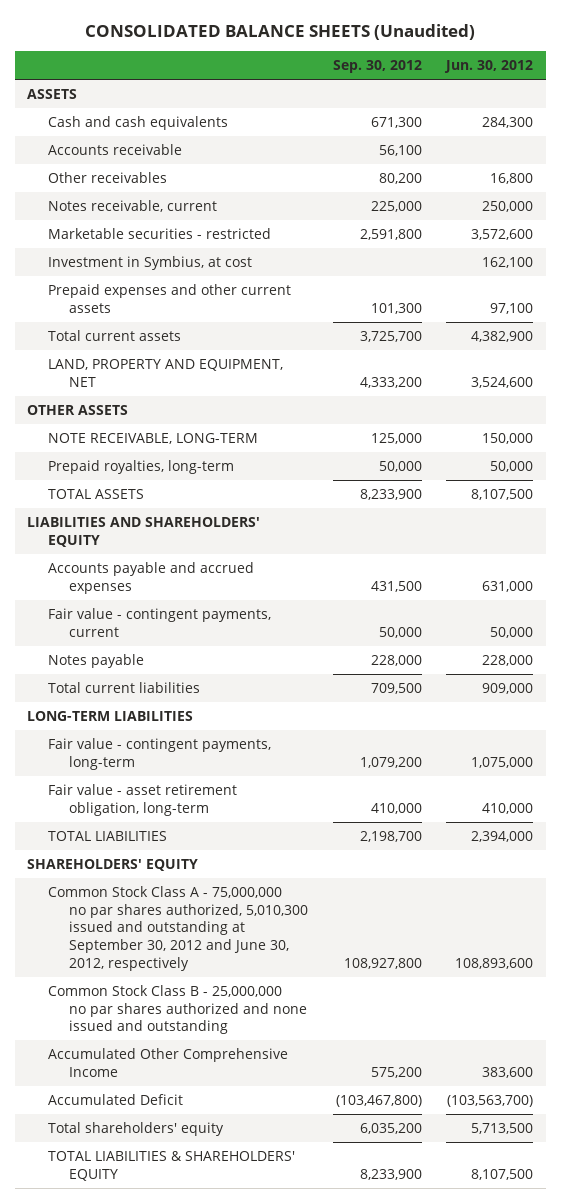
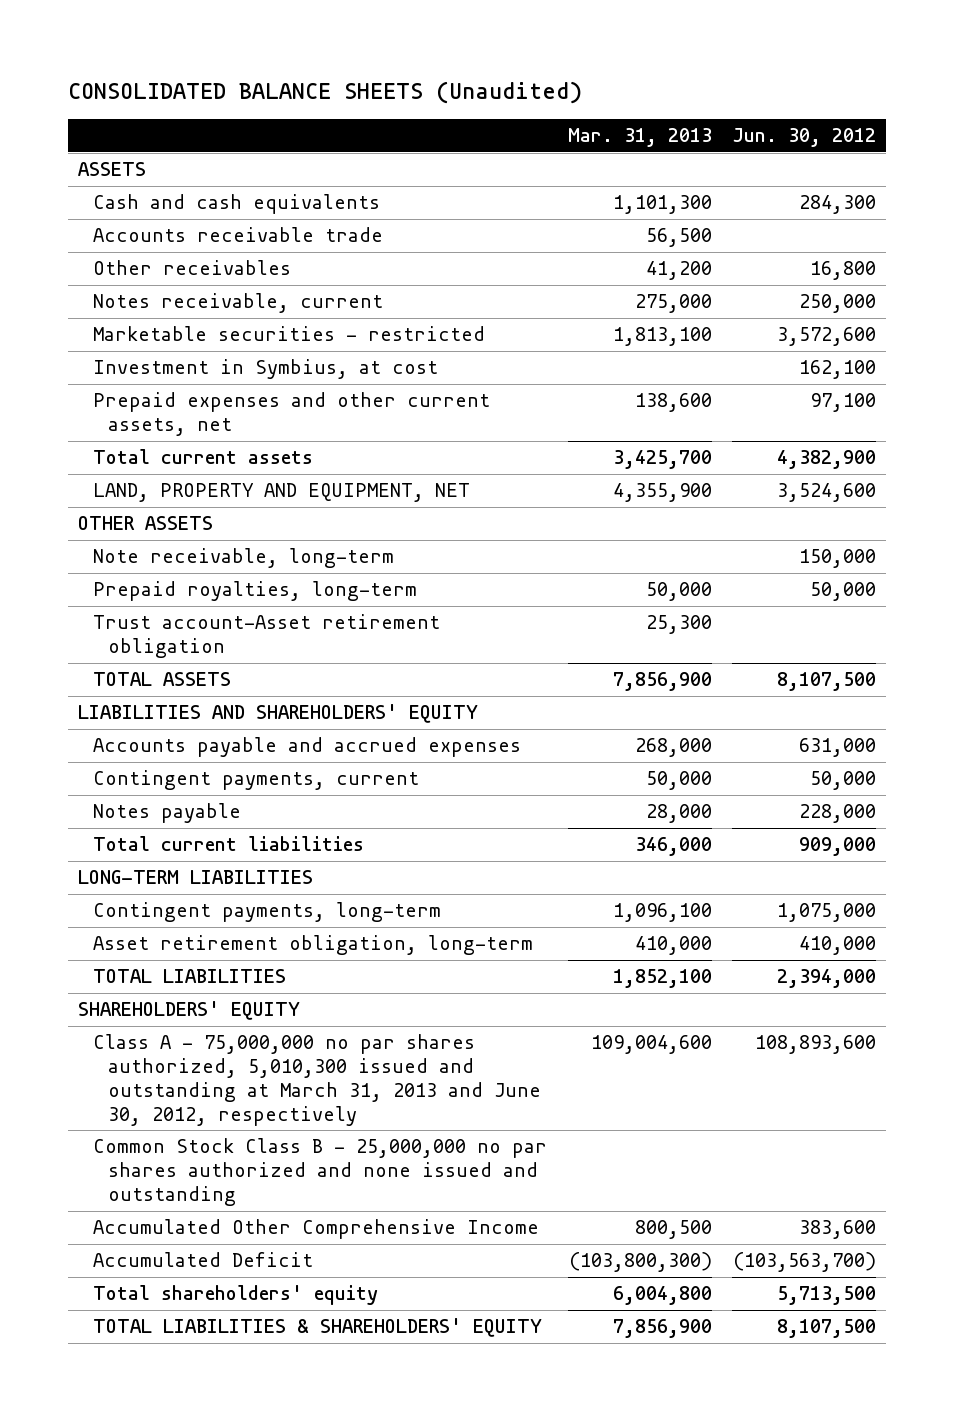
- | Sep. 30, 2012 | Jun. 30, 2012
+ | Mar. 31, 2013 | Jun. 30, 2012
- Accounts receivable | 56,100 |
+ Accounts receivable trade | 56,500 |
- Prepaid expenses and other current assets | 101,300 | 97,100
+ Prepaid expenses and other current assets, net | 138,600 | 97,100
- NOTE RECEIVABLE, LONG-TERM | 125,000 | 150,000
+ Note receivable, long-term | | 150,000
+ Trust account-Asset retirement obligation | 25,300 |
- Fair value - contingent payments, current | 50,000 | 50,000
+ Contingent payments, current | 50,000 | 50,000
- Fair value - contingent payments, long-term | 1,079,200 | 1,075,000
- Fair value - asset retirement obligation, long-term | 410,000 | 410,000
+ Contingent payments, long-term | 1,096,100 | 1,075,000
+ Asset retirement obligation, long-term | 410,000 | 410,000
- Common Stock Class A - 75,000,000 no par shares authorized, 5,010,300 issued and outstanding at September 30, 2012 and June 30, 2012, respectively | 108,927,800 | 108,893,600
+ Class A - 75,000,000 no par shares authorized, 5,010,300 issued and outstanding at March 31, 2013 and June 30, 2012, respectively | 109,004,600 | 108,893,600

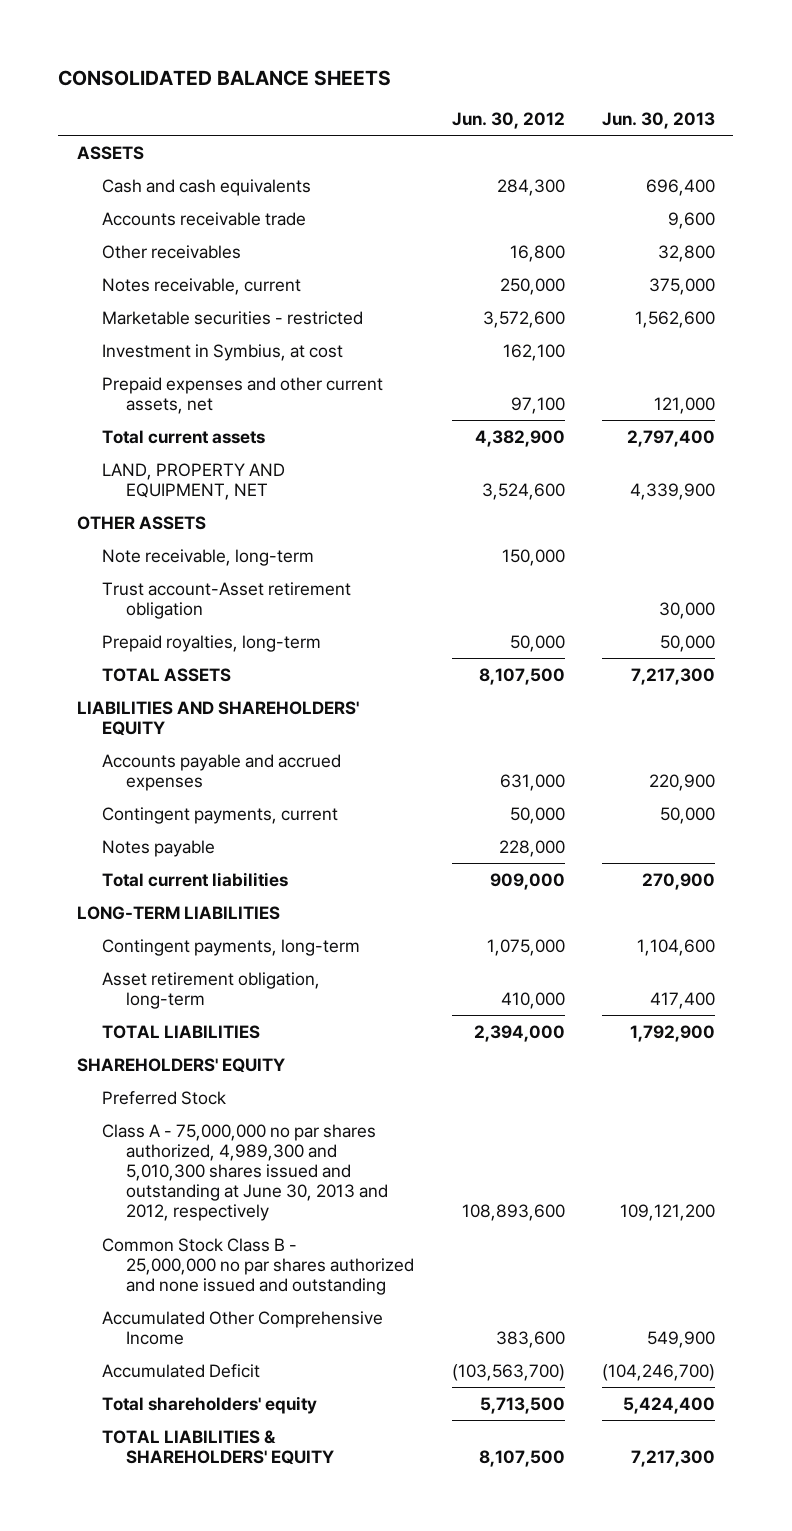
- CONSOLIDATED BALANCE SHEETS (Unaudited)
+ CONSOLIDATED BALANCE SHEETS
- | Mar. 31, 2013 | Jun. 30, 2012
+ | Jun. 30, 2012 | Jun. 30, 2013
moved down: Prepaid royalties, long-term | 50,000 | 50,000
- Class A - 75,000,000 no par shares authorized, 5,010,300 issued and outstanding at March 31, 2013 and June 30, 2012, respectively | 109,004,600 | 108,893,600
+ Preferred Stock
+ Class A - 75,000,000 no par shares authorized, 4,989,300 and 5,010,300 shares issued and outstanding at June 30, 2013 and 2012, respectively | 108,893,600 | 109,121,200

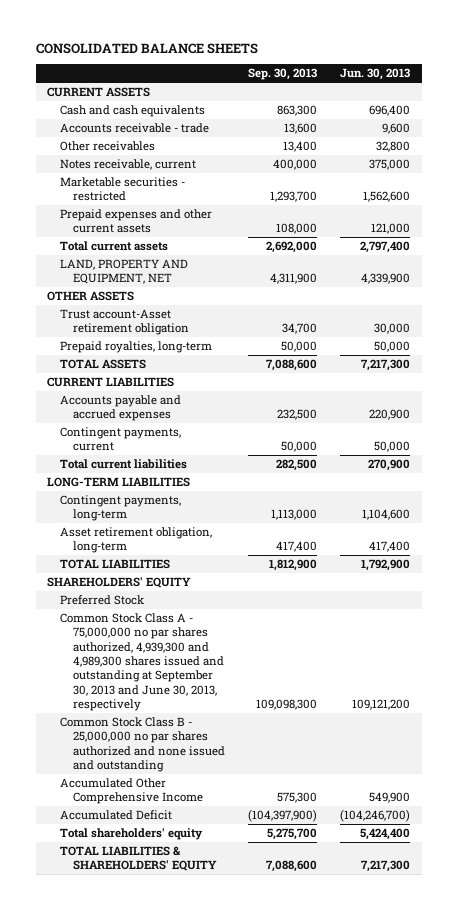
- | Jun. 30, 2012 | Jun. 30, 2013
+ | Sep. 30, 2013 | Jun. 30, 2013
- ASSETS
+ CURRENT ASSETS
- Accounts receivable trade | | 9,600
+ Accounts receivable - trade | 13,600 | 9,600
- Investment in Symbius, at cost | 162,100 |
- Prepaid expenses and other current assets, net | 97,100 | 121,000
+ Prepaid expenses and other current assets | 108,000 | 121,000
- Note receivable, long-term | 150,000 |
- LIABILITIES AND SHAREHOLDERS' EQUITY
+ CURRENT LIABILITIES
- Notes payable | 228,000 |
- Class A - 75,000,000 no par shares authorized, 4,989,300 and 5,010,300 shares issued and outstanding at June 30, 2013 and 2012, respectively | 108,893,600 | 109,121,200
+ Common Stock Class A - 75,000,000 no par shares authorized, 4,939,300 and 4,989,300 shares issued and outstanding at September 30, 2013 and June 30, 2013, respectively | 109,098,300 | 109,121,200

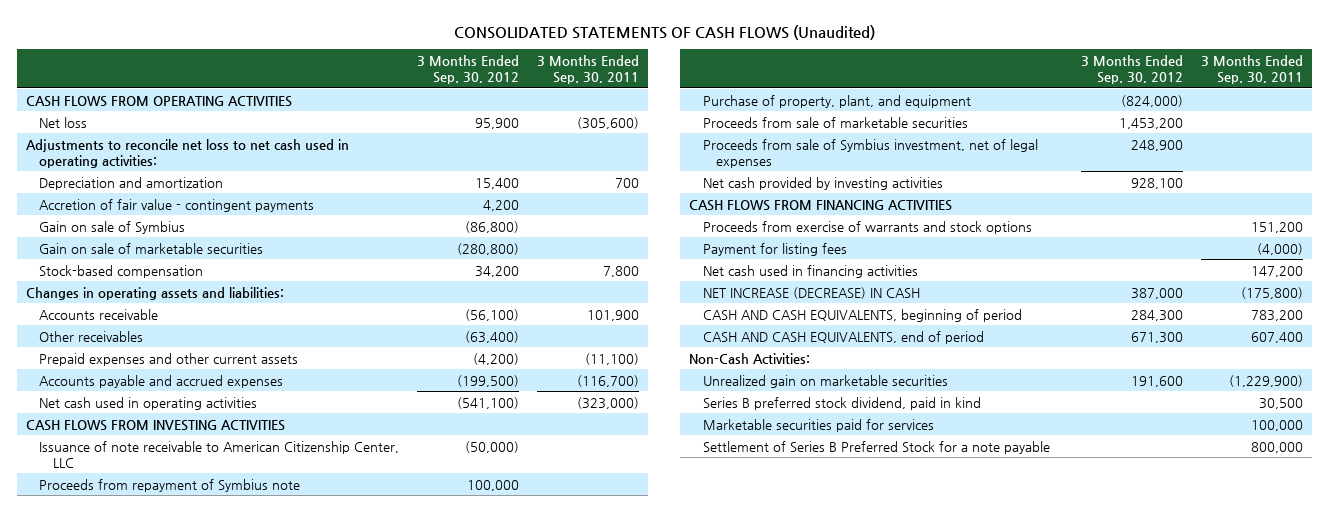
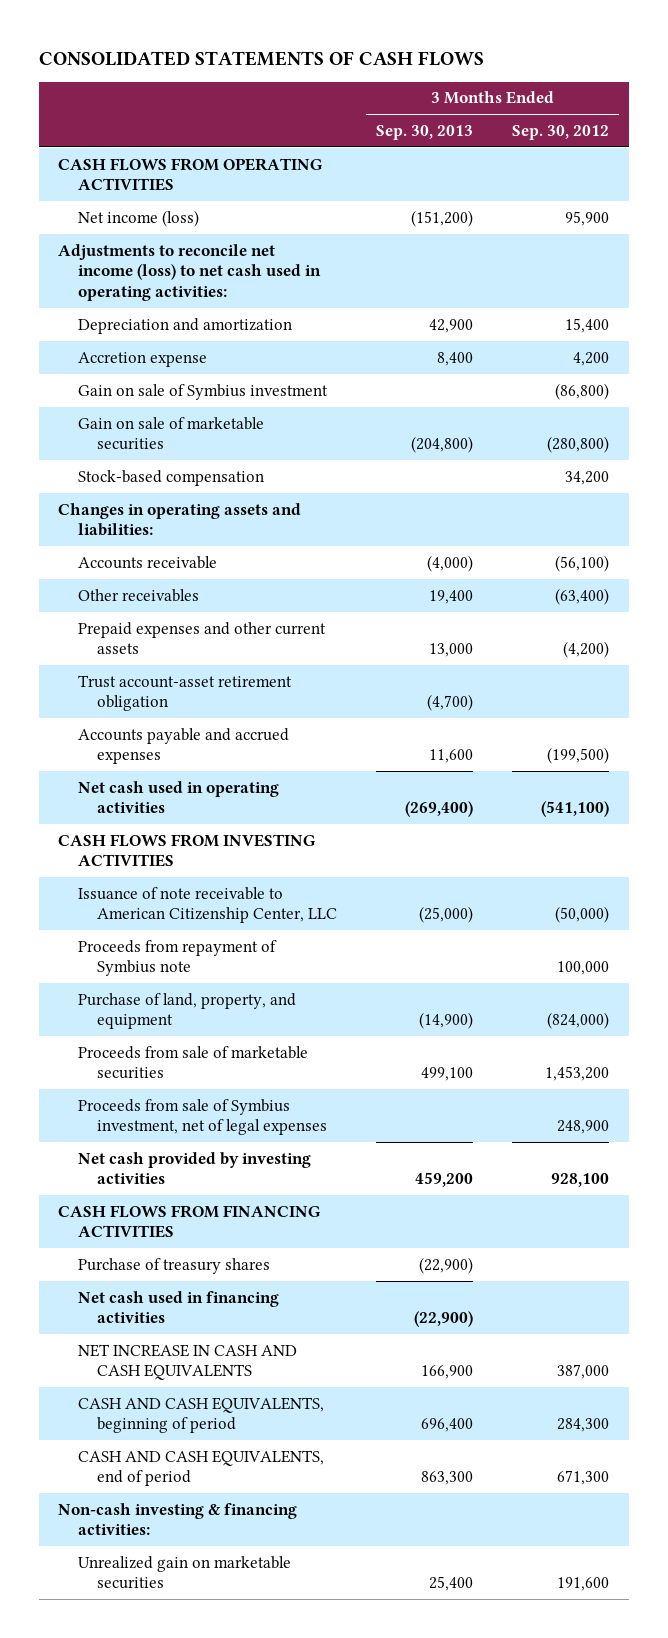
- CONSOLIDATED STATEMENTS OF CASH FLOWS (Unaudited)
+ CONSOLIDATED STATEMENTS OF CASH FLOWS
- | 3 Months Ended Sep. 30, 2012 | 3 Months Ended Sep. 30, 2011
+ | 3 Months Ended Sep. 30, 2013 | 3 Months Ended Sep. 30, 2012
- Net loss | 95,900 | (305,600)
- Adjustments to reconcile net loss to net cash used in operating activities:
+ Net income (loss) | (151,200) | 95,900
+ Adjustments to reconcile net income (loss) to net cash used in operating activities:
- Accretion of fair value - contingent payments | 4,200 |
- Gain on sale of Symbius | (86,800) |
+ Accretion expense | 8,400 | 4,200
+ Gain on sale of Symbius investment | | (86,800)
+ Trust account-asset retirement obligation | (4,700) |
- Purchase of property, plant, and equipment | (824,000) |
+ Purchase of land, property, and equipment | (14,900) | (824,000)
- Proceeds from exercise of warrants and stock options | | 151,200
- Payment for listing fees | | (4,000)
+ Purchase of treasury shares | (22,900) |
- NET INCREASE (DECREASE) IN CASH | 387,000 | (175,800)
+ NET INCREASE IN CASH AND CASH EQUIVALENTS | 166,900 | 387,000
- Non-Cash Activities:
+ Non-cash investing & financing activities:
- Series B preferred stock dividend, paid in kind | | 30,500
- Marketable securities paid for services | | 100,000
- Settlement of Series B Preferred Stock for a note payable | | 800,000

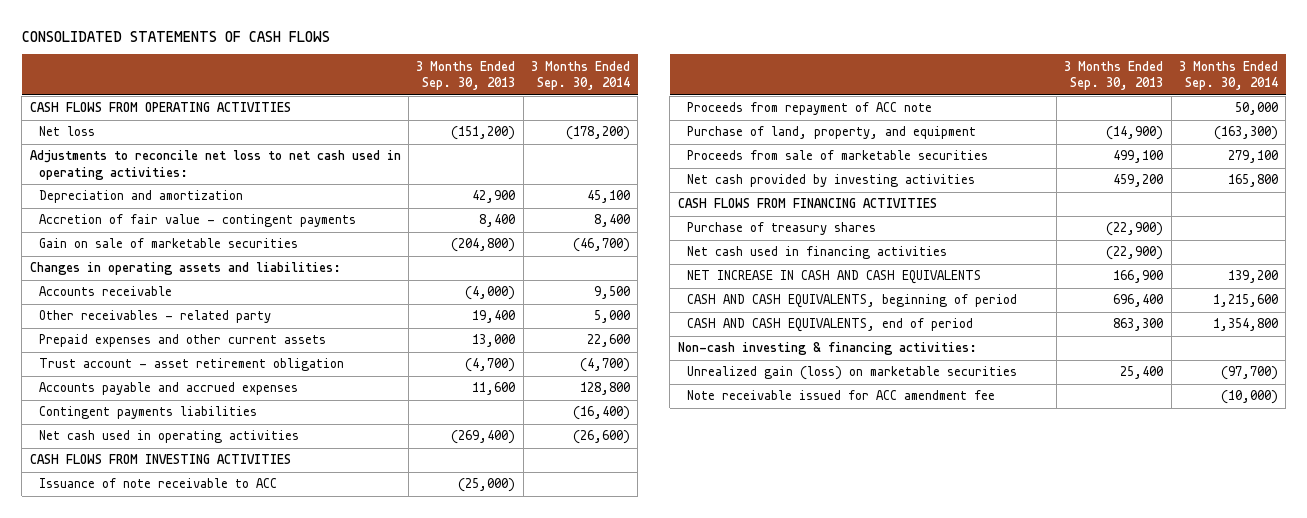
- | 3 Months Ended Sep. 30, 2013 | 3 Months Ended Sep. 30, 2012
+ | 3 Months Ended Sep. 30, 2013 | 3 Months Ended Sep. 30, 2014
- Net income (loss) | (151,200) | 95,900
- Adjustments to reconcile net income (loss) to net cash used in operating activities:
+ Net loss | (151,200) | (178,200)
+ Adjustments to reconcile net loss to net cash used in operating activities:
- Accretion expense | 8,400 | 4,200
- Gain on sale of Symbius investment | | (86,800)
+ Accretion of fair value - contingent payments | 8,400 | 8,400
- Stock-based compensation | | 34,200
- Other receivables | 19,400 | (63,400)
+ Other receivables - related party | 19,400 | 5,000
- Trust account-asset retirement obligation | (4,700) |
+ Trust account - asset retirement obligation | (4,700) | (4,700)
+ Contingent payments liabilities | | (16,400)
- Issuance of note receivable to American Citizenship Center, LLC | (25,000) | (50,000)
- Proceeds from repayment of Symbius note | | 100,000
+ Issuance of note receivable to ACC | (25,000) |
+ Proceeds from repayment of ACC note | | 50,000
- Proceeds from sale of Symbius investment, net of legal expenses | | 248,900
- Unrealized gain on marketable securities | 25,400 | 191,600
+ Unrealized gain (loss) on marketable securities | 25,400 | (97,700)
+ Note receivable issued for ACC amendment fee | | (10,000)

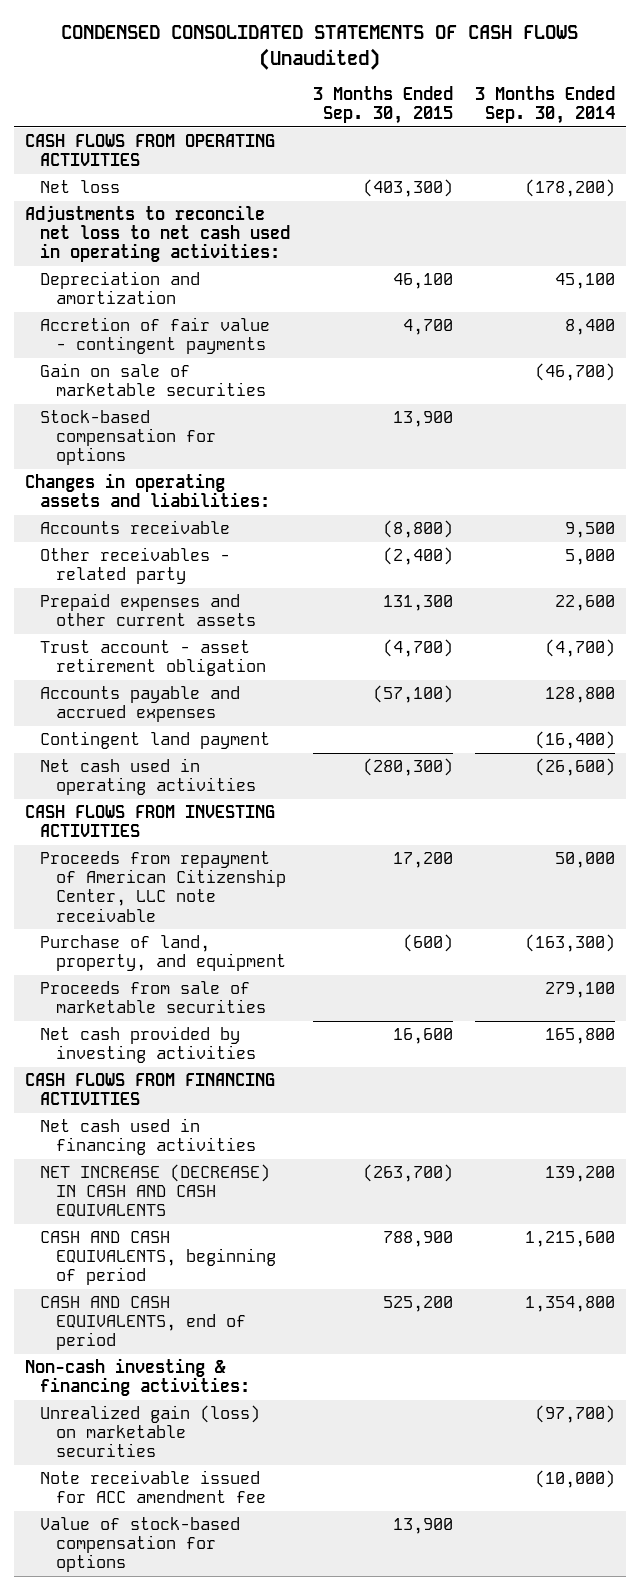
- CONSOLIDATED STATEMENTS OF CASH FLOWS
+ CONDENSED CONSOLIDATED STATEMENTS OF CASH FLOWS (Unaudited)
- | 3 Months Ended Sep. 30, 2013 | 3 Months Ended Sep. 30, 2014
+ | 3 Months Ended Sep. 30, 2015 | 3 Months Ended Sep. 30, 2014
+ Stock-based compensation for options | 13,900 |
- Contingent payments liabilities | | (16,400)
+ Contingent land payment | | (16,400)
- Issuance of note receivable to ACC | (25,000) |
- Proceeds from repayment of ACC note | | 50,000
+ Proceeds from repayment of American Citizenship Center, LLC note receivable | 17,200 | 50,000
- Purchase of treasury shares | (22,900) |
- NET INCREASE IN CASH AND CASH EQUIVALENTS | 166,900 | 139,200
+ NET INCREASE (DECREASE) IN CASH AND CASH EQUIVALENTS | (263,700) | 139,200
+ Value of stock-based compensation for options | 13,900 |

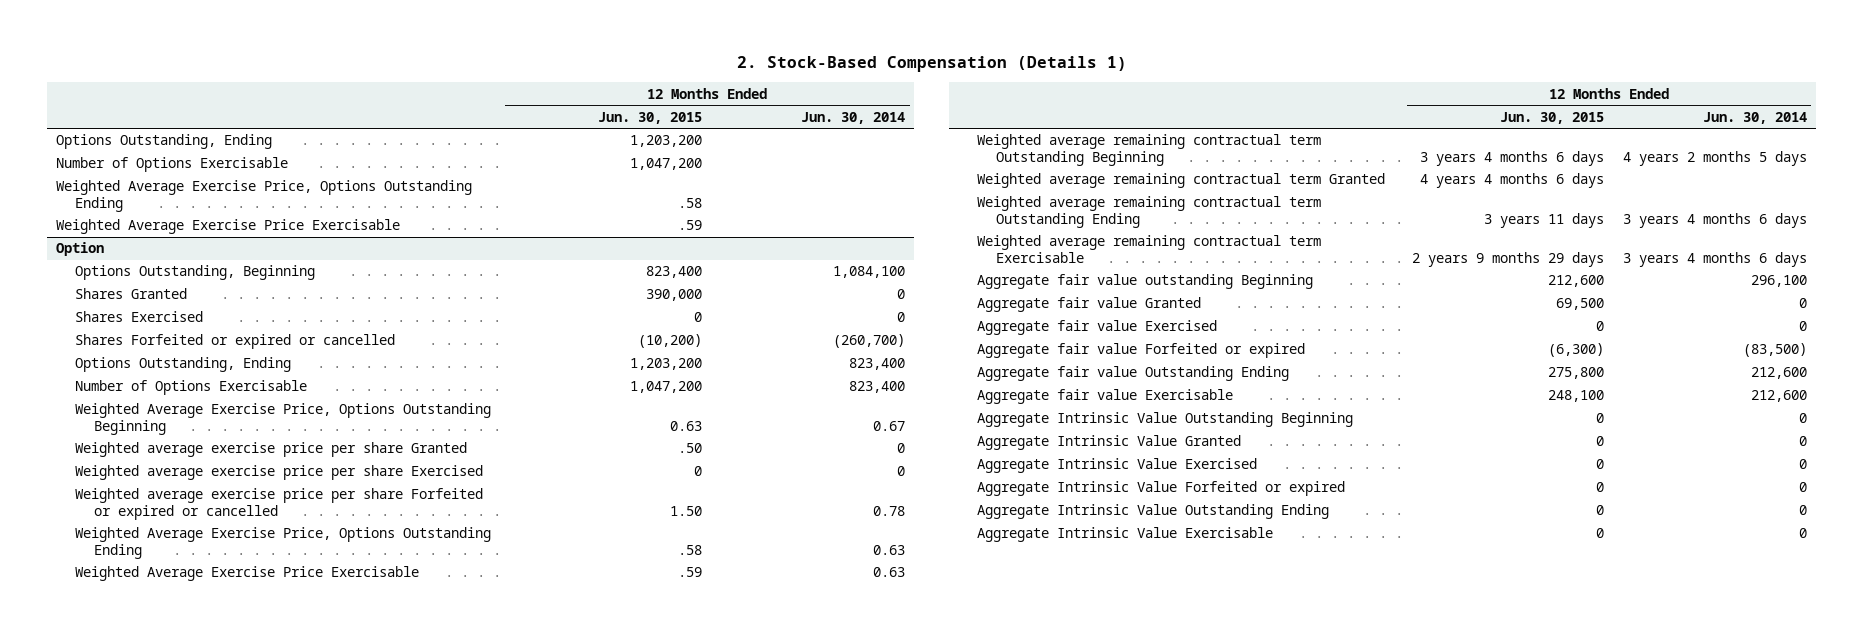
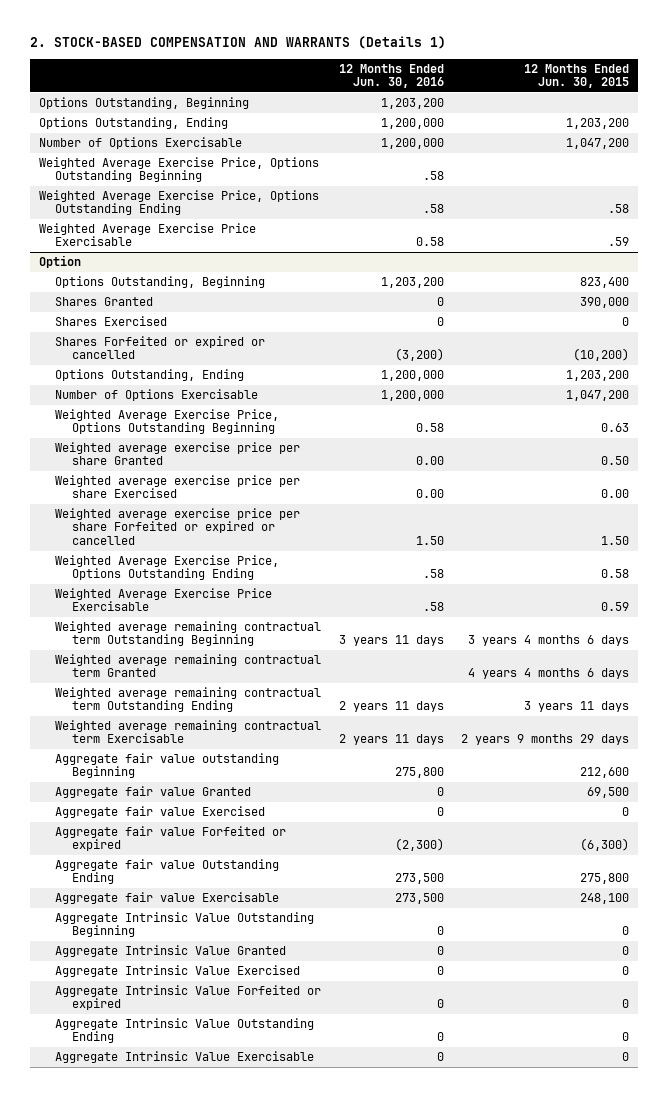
- 2. Stock-Based Compensation (Details 1)
+ 2. STOCK-BASED COMPENSATION AND WARRANTS (Details 1)
- | 12 Months Ended Jun. 30, 2015 | 12 Months Ended Jun. 30, 2014
+ | 12 Months Ended Jun. 30, 2016 | 12 Months Ended Jun. 30, 2015
+ Options Outstanding, Beginning | 1,203,200 |
+ Weighted Average Exercise Price, Options Outstanding Beginning | .58 |
@ Option
- Weighted average exercise price per share Granted | .50 | 0
- Weighted average exercise price per share Exercised | 0 | 0
+ Weighted average exercise price per share Granted | 0.00 | 0.50
+ Weighted average exercise price per share Exercised | 0.00 | 0.00
- Weighted Average Exercise Price, Options Outstanding Ending | .58 | 0.63
- Weighted Average Exercise Price Exercisable | .59 | 0.63
+ Weighted Average Exercise Price, Options Outstanding Ending | .58 | 0.58
+ Weighted Average Exercise Price Exercisable | .58 | 0.59

